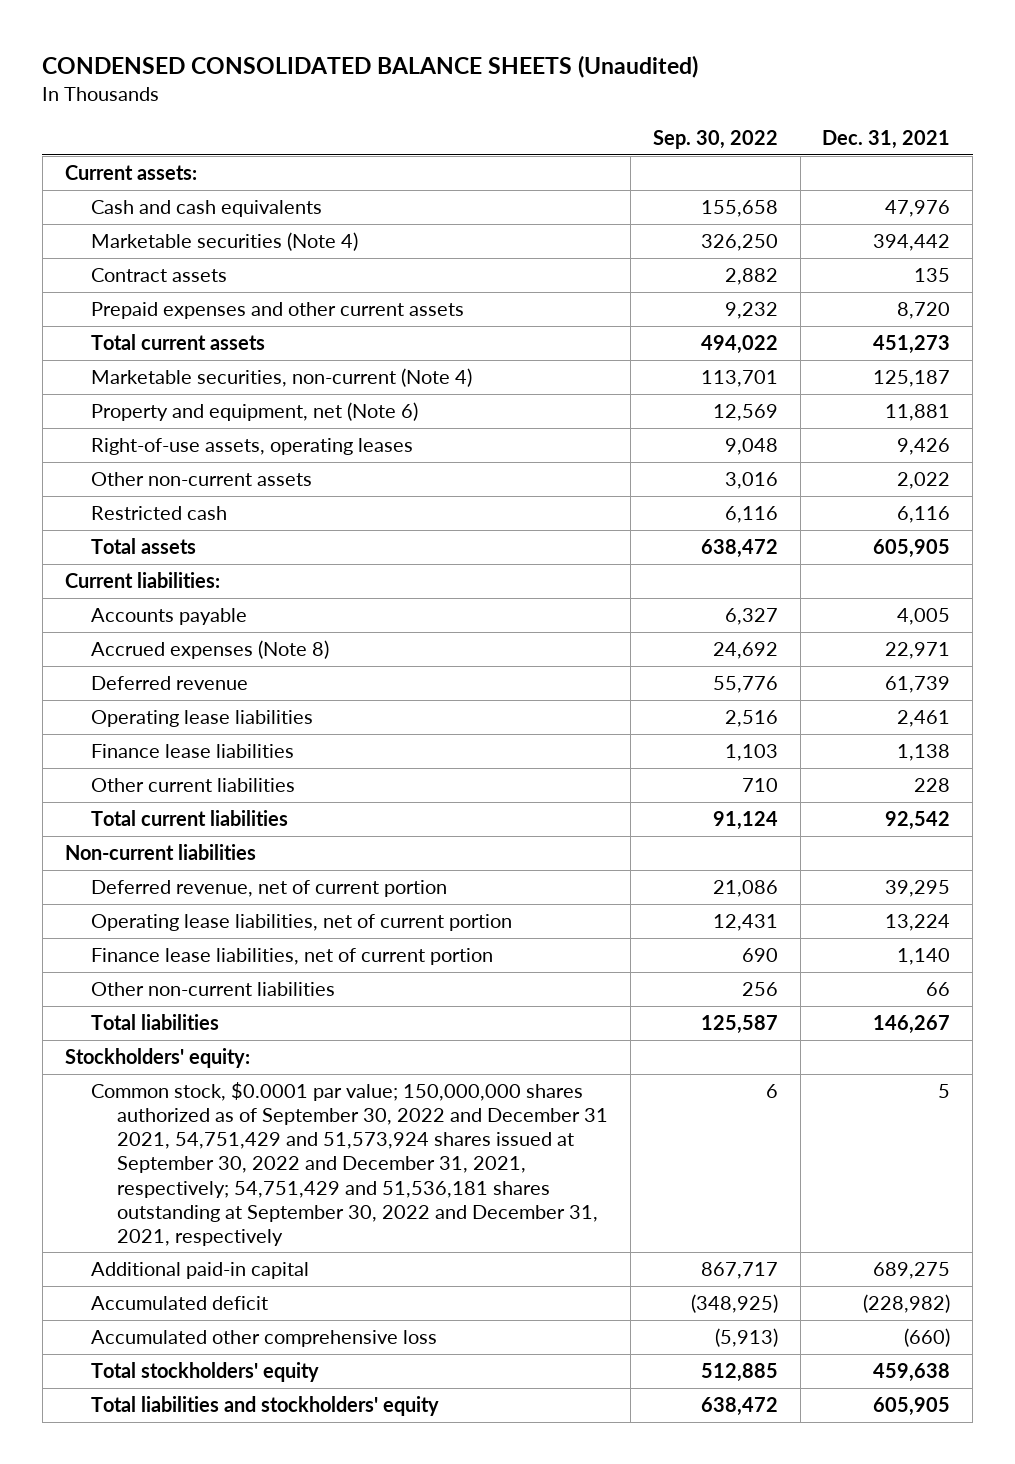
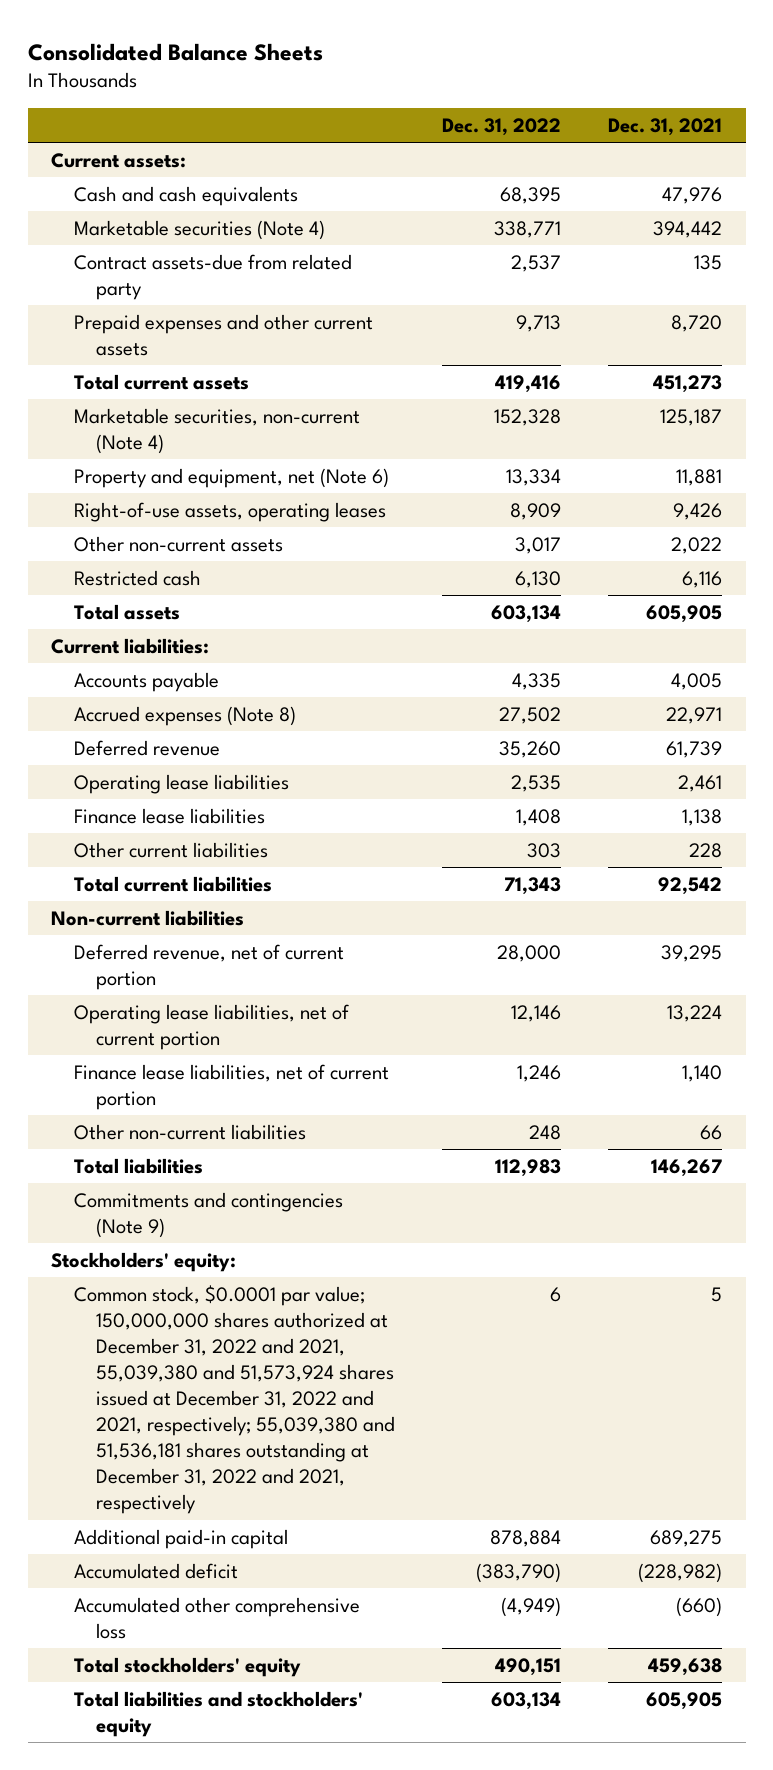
- CONDENSED CONSOLIDATED BALANCE SHEETS (Unaudited)
+ Consolidated Balance Sheets
- | Sep. 30, 2022 | Dec. 31, 2021
+ | Dec. 31, 2022 | Dec. 31, 2021
- Contract assets | 2,882 | 135
+ Contract assets-due from related party | 2,537 | 135
+ Commitments and contingencies (Note 9)
- Common stock, $0.0001 par value; 150,000,000 shares authorized as of September 30, 2022 and December 31 2021, 54,751,429 and 51,573,924 shares issued at September 30, 2022 and December 31, 2021, respectively; 54,751,429 and 51,536,181 shares outstanding at September 30, 2022 and December 31, 2021, respectively | 6 | 5
+ Common stock, $0.0001 par value; 150,000,000 shares authorized at December 31, 2022 and 2021, 55,039,380 and 51,573,924 shares issued at December 31, 2022 and 2021, respectively; 55,039,380 and 51,536,181 shares outstanding at December 31, 2022 and 2021, respectively | 6 | 5

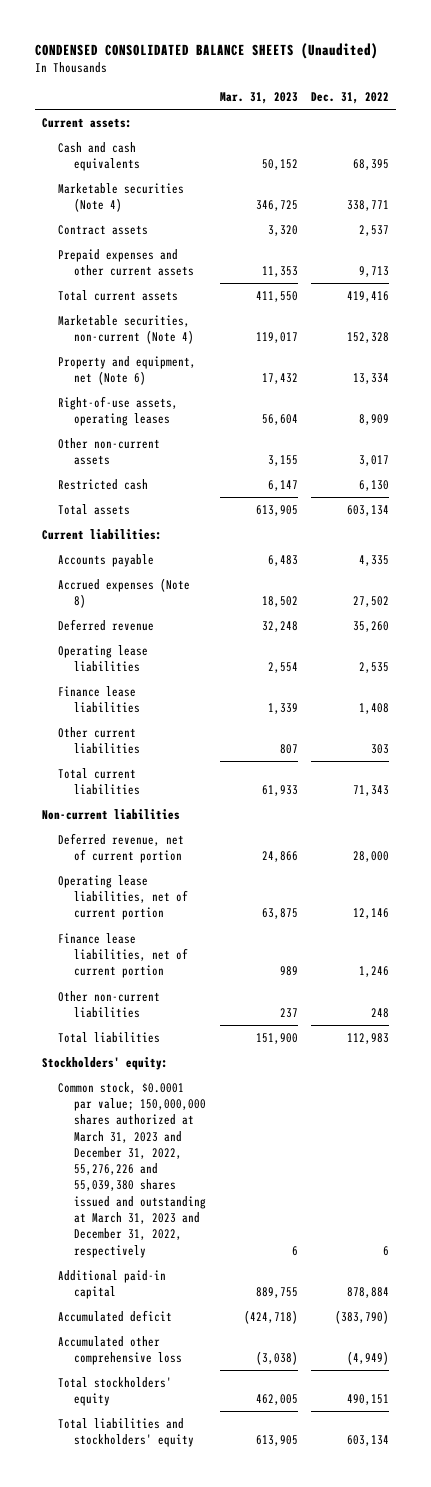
- Consolidated Balance Sheets
+ CONDENSED CONSOLIDATED BALANCE SHEETS (Unaudited)
- | Dec. 31, 2022 | Dec. 31, 2021
+ | Mar. 31, 2023 | Dec. 31, 2022
- Contract assets-due from related party | 2,537 | 135
+ Contract assets | 3,320 | 2,537
- Commitments and contingencies (Note 9)
- Common stock, $0.0001 par value; 150,000,000 shares authorized at December 31, 2022 and 2021, 55,039,380 and 51,573,924 shares issued at December 31, 2022 and 2021, respectively; 55,039,380 and 51,536,181 shares outstanding at December 31, 2022 and 2021, respectively | 6 | 5
+ Common stock, $0.0001 par value; 150,000,000 shares authorized at March 31, 2023 and December 31, 2022, 55,276,226 and 55,039,380 shares issued and outstanding at March 31, 2023 and December 31, 2022, respectively | 6 | 6

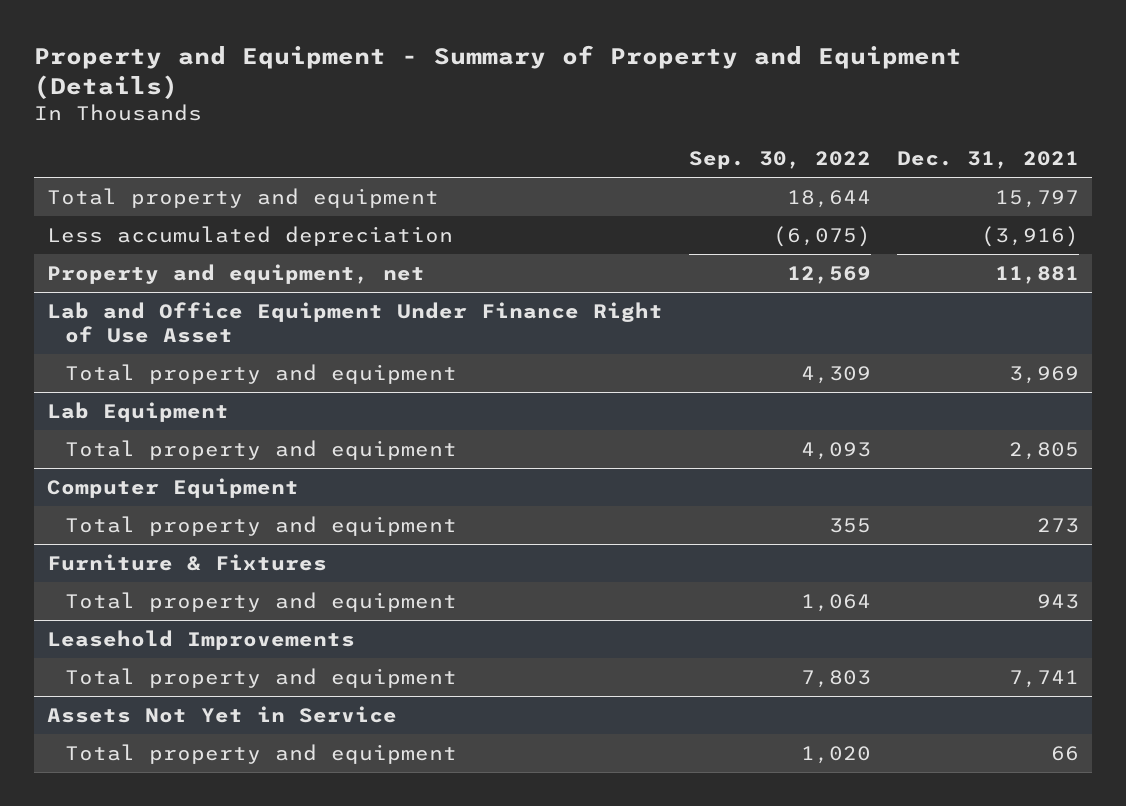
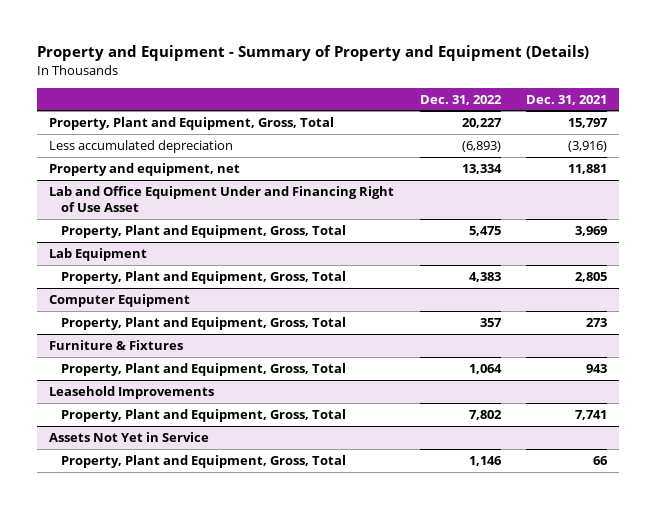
- | Sep. 30, 2022 | Dec. 31, 2021
+ | Dec. 31, 2022 | Dec. 31, 2021
- Total property and equipment | 18,644 | 15,797
+ Property, Plant and Equipment, Gross, Total | 20,227 | 15,797
- Lab and Office Equipment Under Finance Right of Use Asset
- Total property and equipment | 4,309 | 3,969
+ Lab and Office Equipment Under and Financing Right of Use Asset
+ Property, Plant and Equipment, Gross, Total | 5,475 | 3,969
@ Lab Equipment
- Total property and equipment | 4,093 | 2,805
+ Property, Plant and Equipment, Gross, Total | 4,383 | 2,805
@ Computer Equipment
- Total property and equipment | 355 | 273
+ Property, Plant and Equipment, Gross, Total | 357 | 273
@ Furniture & Fixtures
- Total property and equipment | 1,064 | 943
+ Property, Plant and Equipment, Gross, Total | 1,064 | 943
@ Leasehold Improvements
- Total property and equipment | 7,803 | 7,741
+ Property, Plant and Equipment, Gross, Total | 7,802 | 7,741
@ Assets Not Yet in Service
- Total property and equipment | 1,020 | 66
+ Property, Plant and Equipment, Gross, Total | 1,146 | 66

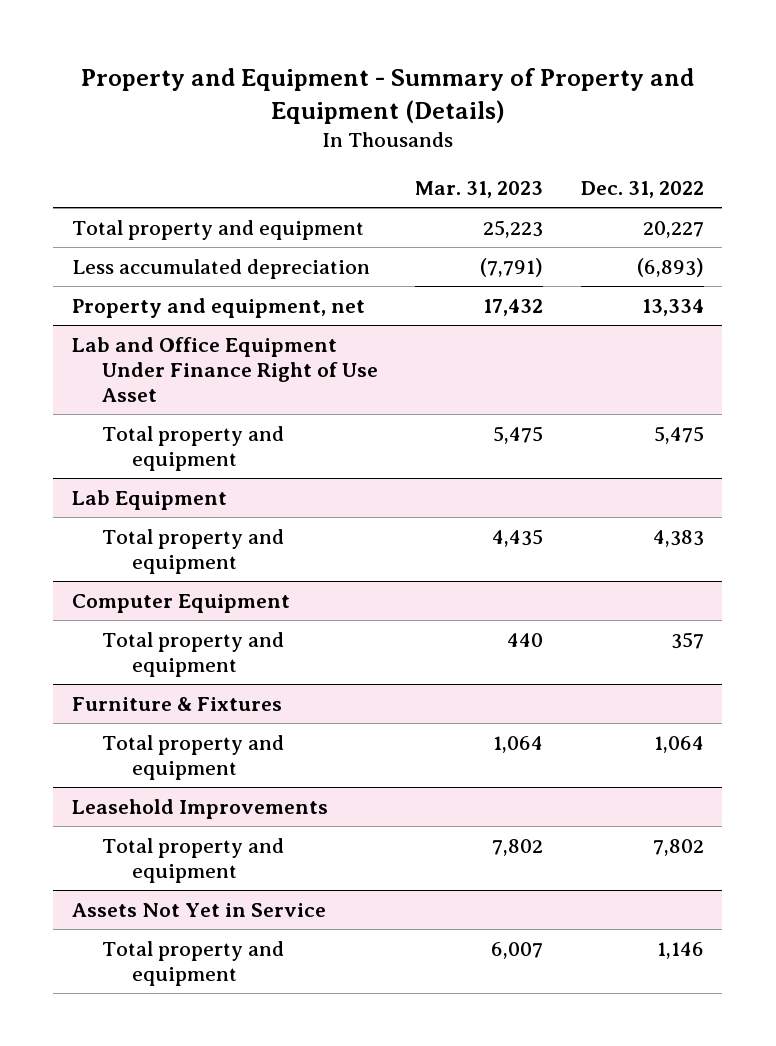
- | Dec. 31, 2022 | Dec. 31, 2021
+ | Mar. 31, 2023 | Dec. 31, 2022
- Property, Plant and Equipment, Gross, Total | 20,227 | 15,797
+ Total property and equipment | 25,223 | 20,227
- Lab and Office Equipment Under and Financing Right of Use Asset
- Property, Plant and Equipment, Gross, Total | 5,475 | 3,969
+ Lab and Office Equipment Under Finance Right of Use Asset
+ Total property and equipment | 5,475 | 5,475
@ Lab Equipment
- Property, Plant and Equipment, Gross, Total | 4,383 | 2,805
+ Total property and equipment | 4,435 | 4,383
@ Computer Equipment
- Property, Plant and Equipment, Gross, Total | 357 | 273
+ Total property and equipment | 440 | 357
@ Furniture & Fixtures
- Property, Plant and Equipment, Gross, Total | 1,064 | 943
+ Total property and equipment | 1,064 | 1,064
@ Leasehold Improvements
- Property, Plant and Equipment, Gross, Total | 7,802 | 7,741
+ Total property and equipment | 7,802 | 7,802
@ Assets Not Yet in Service
- Property, Plant and Equipment, Gross, Total | 1,146 | 66
+ Total property and equipment | 6,007 | 1,146

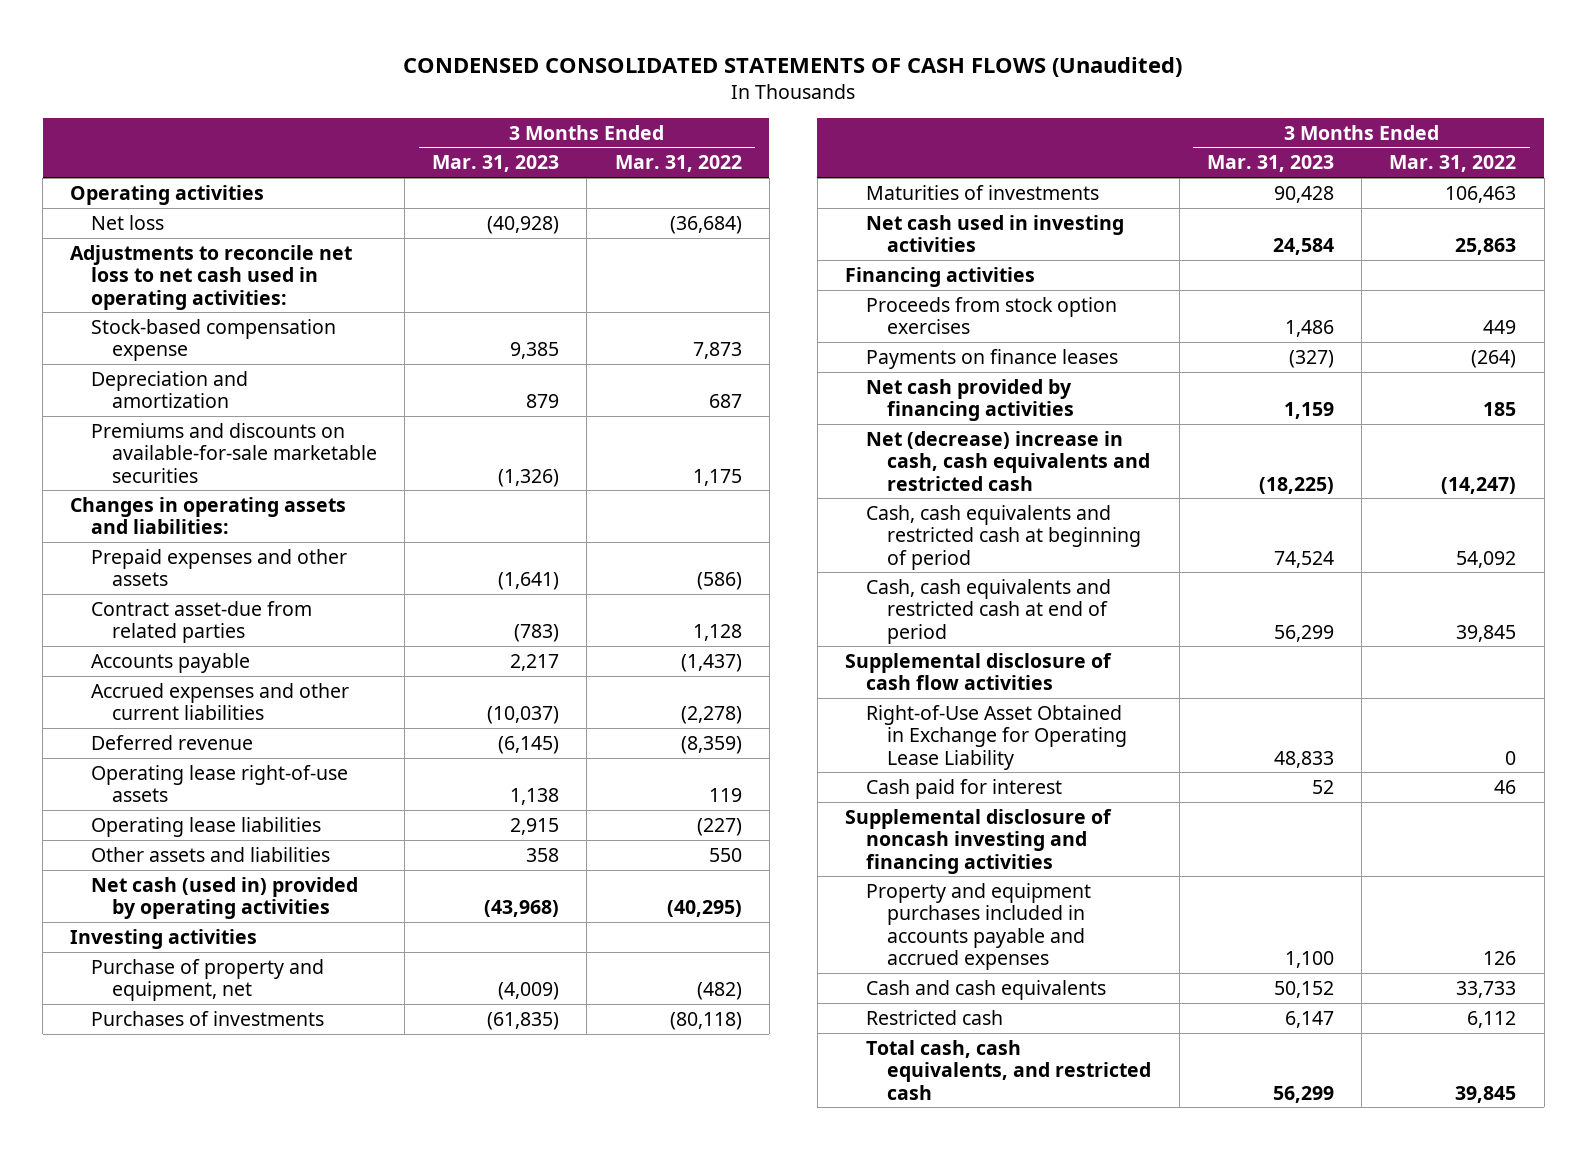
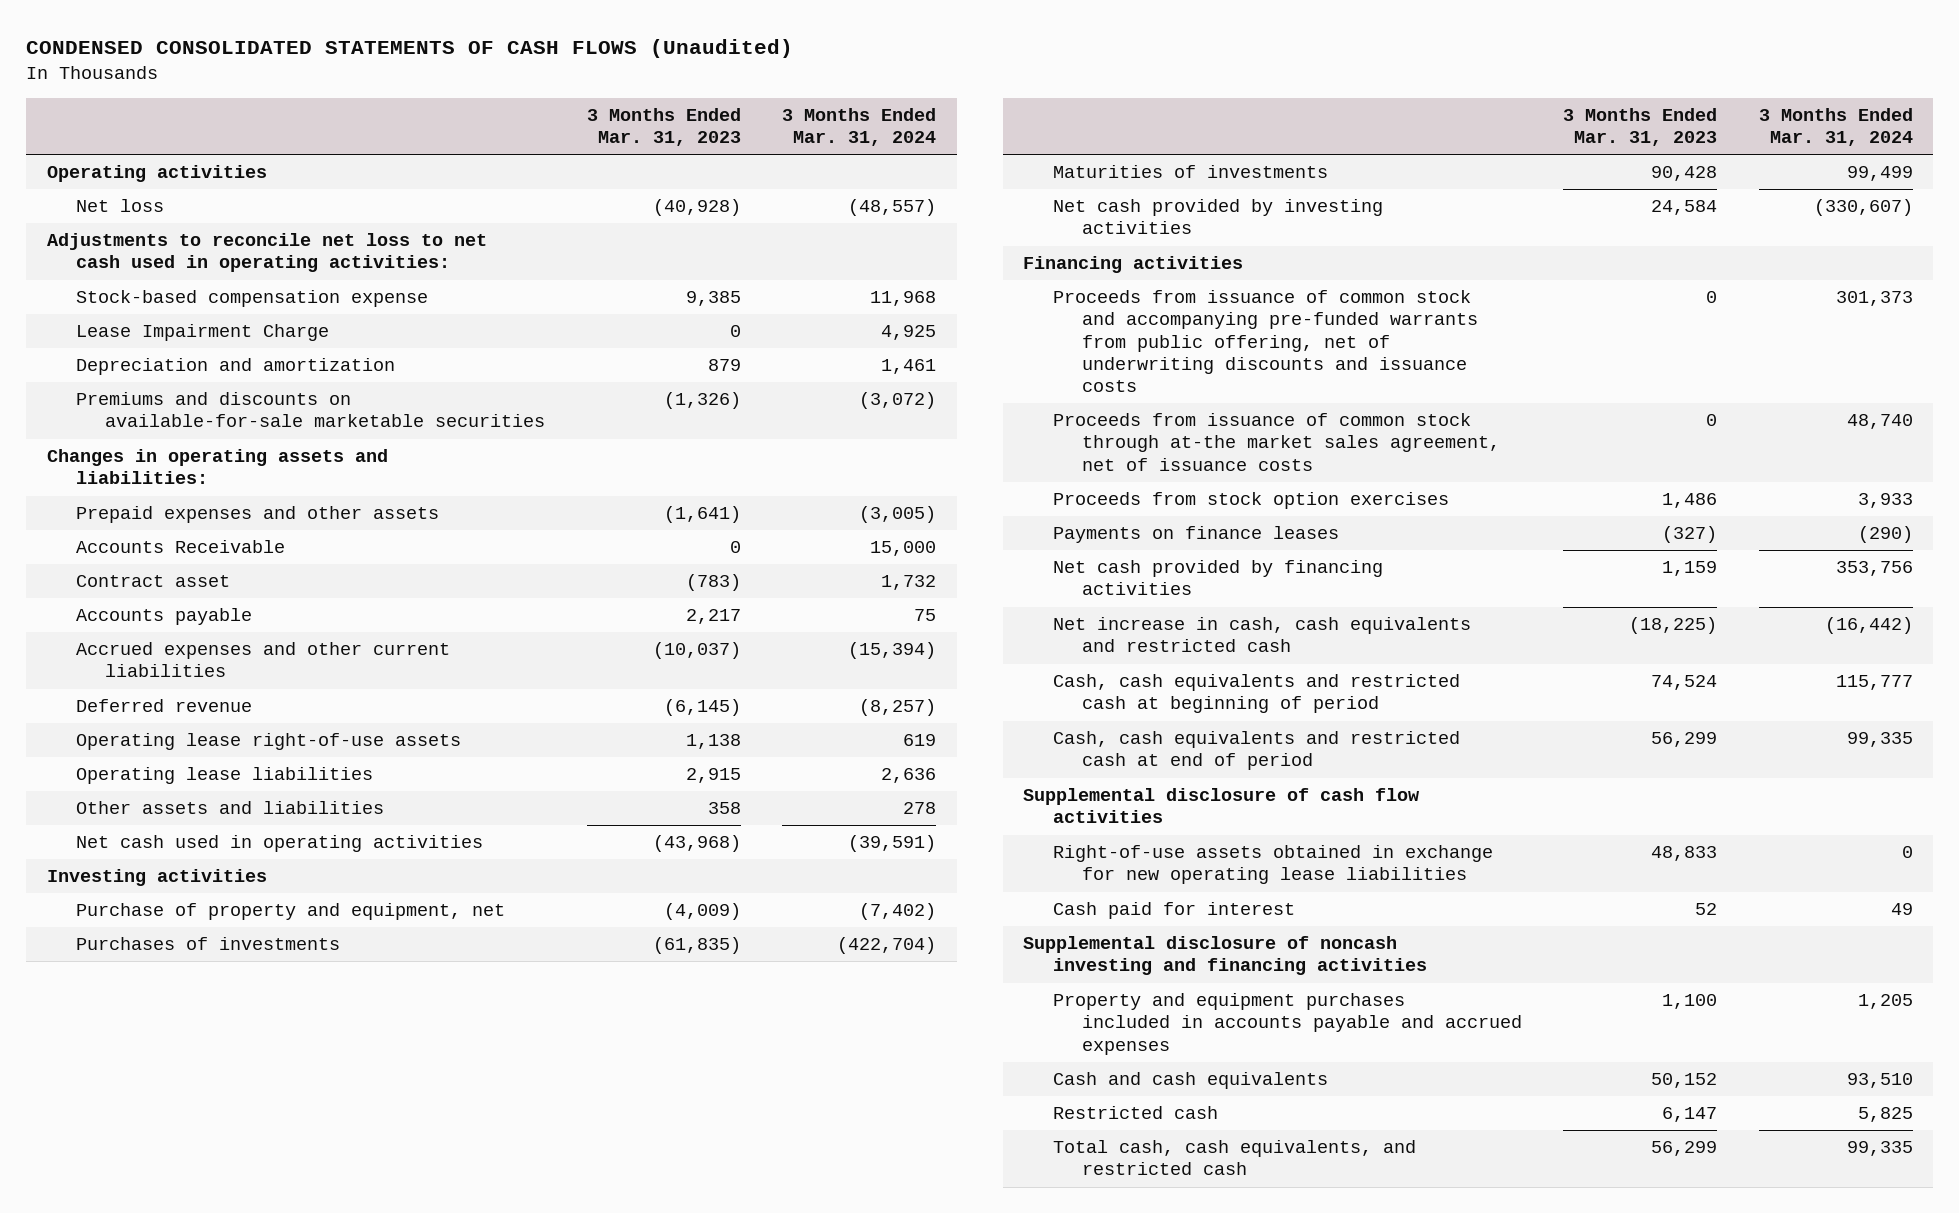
- | 3 Months Ended Mar. 31, 2023 | 3 Months Ended Mar. 31, 2022
+ | 3 Months Ended Mar. 31, 2023 | 3 Months Ended Mar. 31, 2024
+ Lease Impairment Charge | 0 | 4,925
- Contract asset-due from related parties | (783) | 1,128
+ Accounts Receivable | 0 | 15,000
+ Contract asset | (783) | 1,732
- Net cash (used in) provided by operating activities | (43,968) | (40,295)
+ Net cash used in operating activities | (43,968) | (39,591)
- Net cash used in investing activities | 24,584 | 25,863
+ Net cash provided by investing activities | 24,584 | (330,607)
+ Proceeds from issuance of common stock and accompanying pre-funded warrants from public offering, net of underwriting discounts and issuance costs | 0 | 301,373
+ Proceeds from issuance of common stock through at-the market sales agreement, net of issuance costs | 0 | 48,740
- Net (decrease) increase in cash, cash equivalents and restricted cash | (18,225) | (14,247)
+ Net increase in cash, cash equivalents and restricted cash | (18,225) | (16,442)
- Right-of-Use Asset Obtained in Exchange for Operating Lease Liability | 48,833 | 0
+ Right-of-use assets obtained in exchange for new operating lease liabilities | 48,833 | 0

